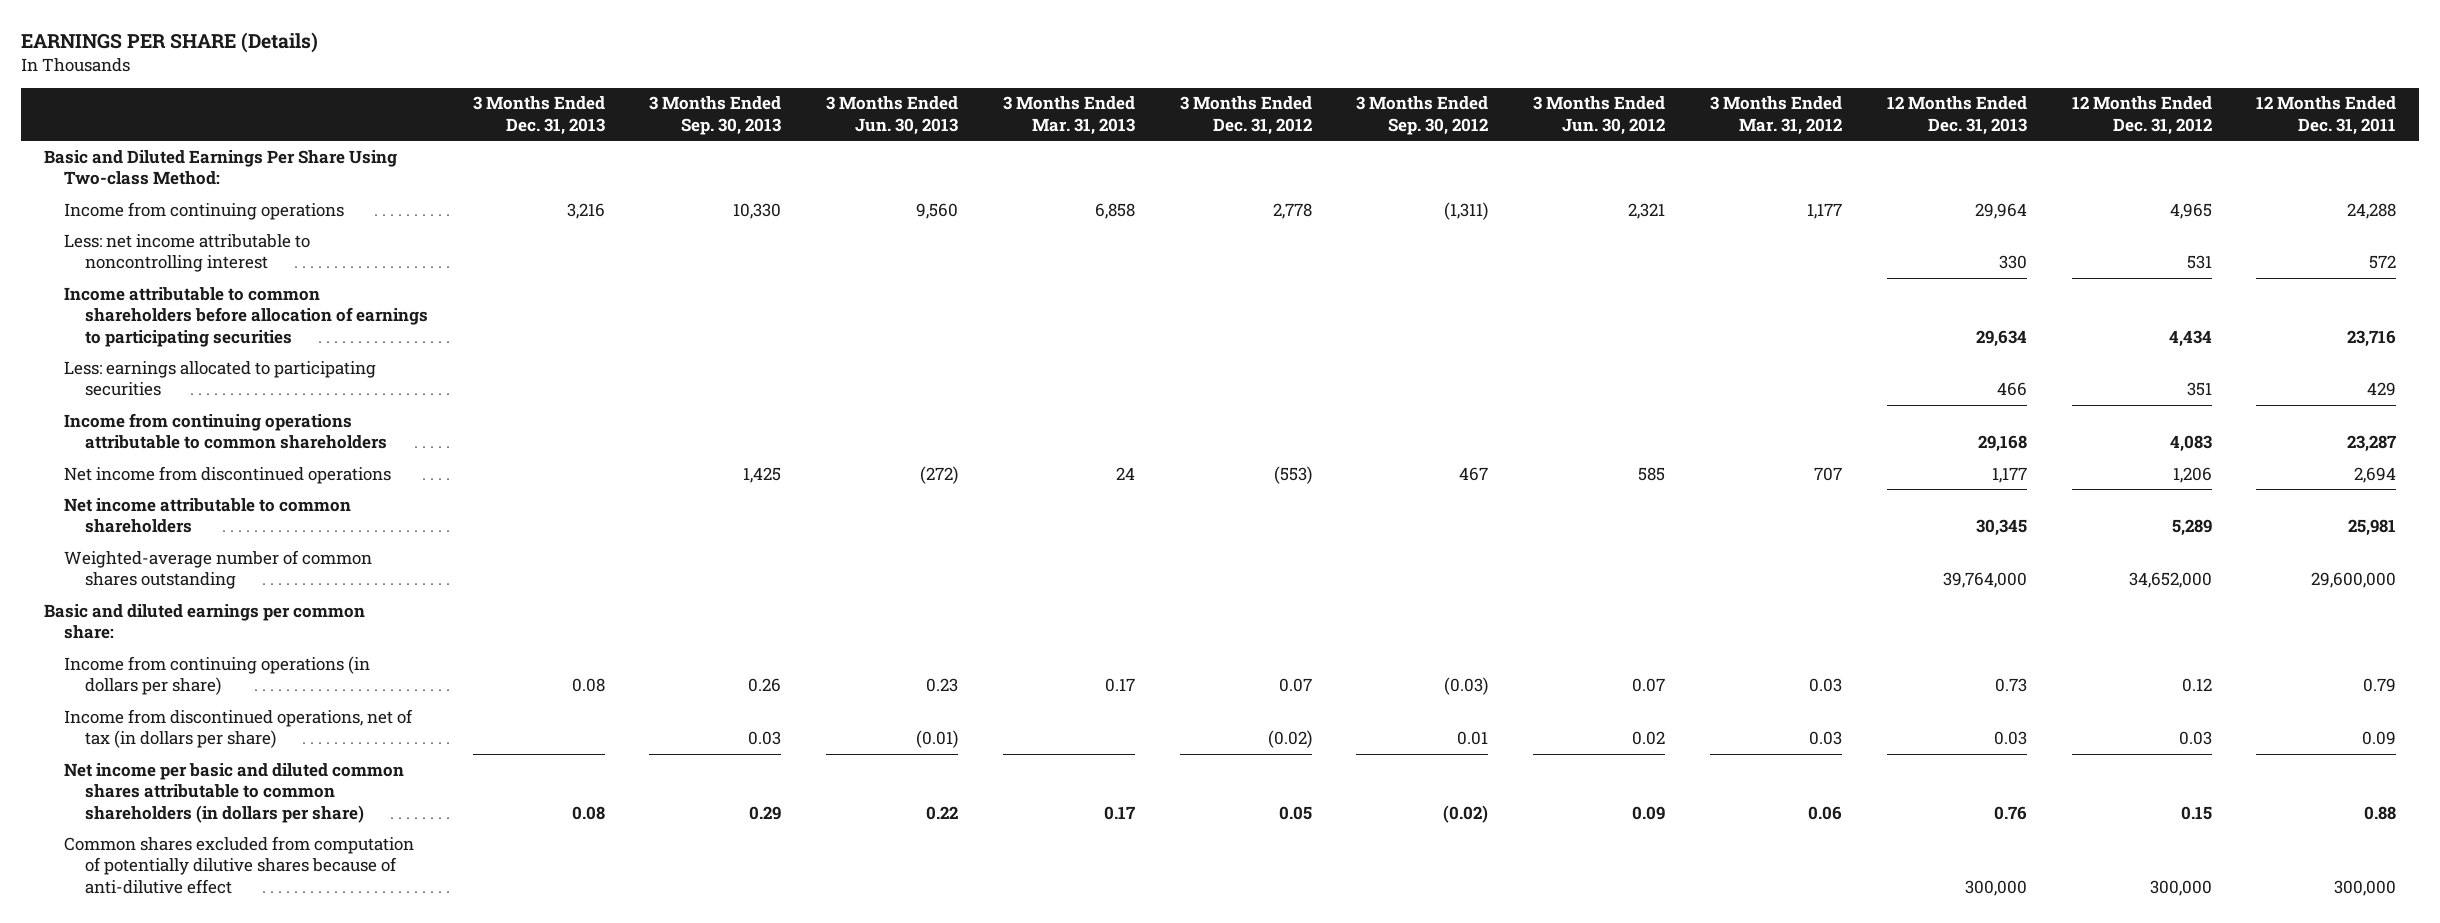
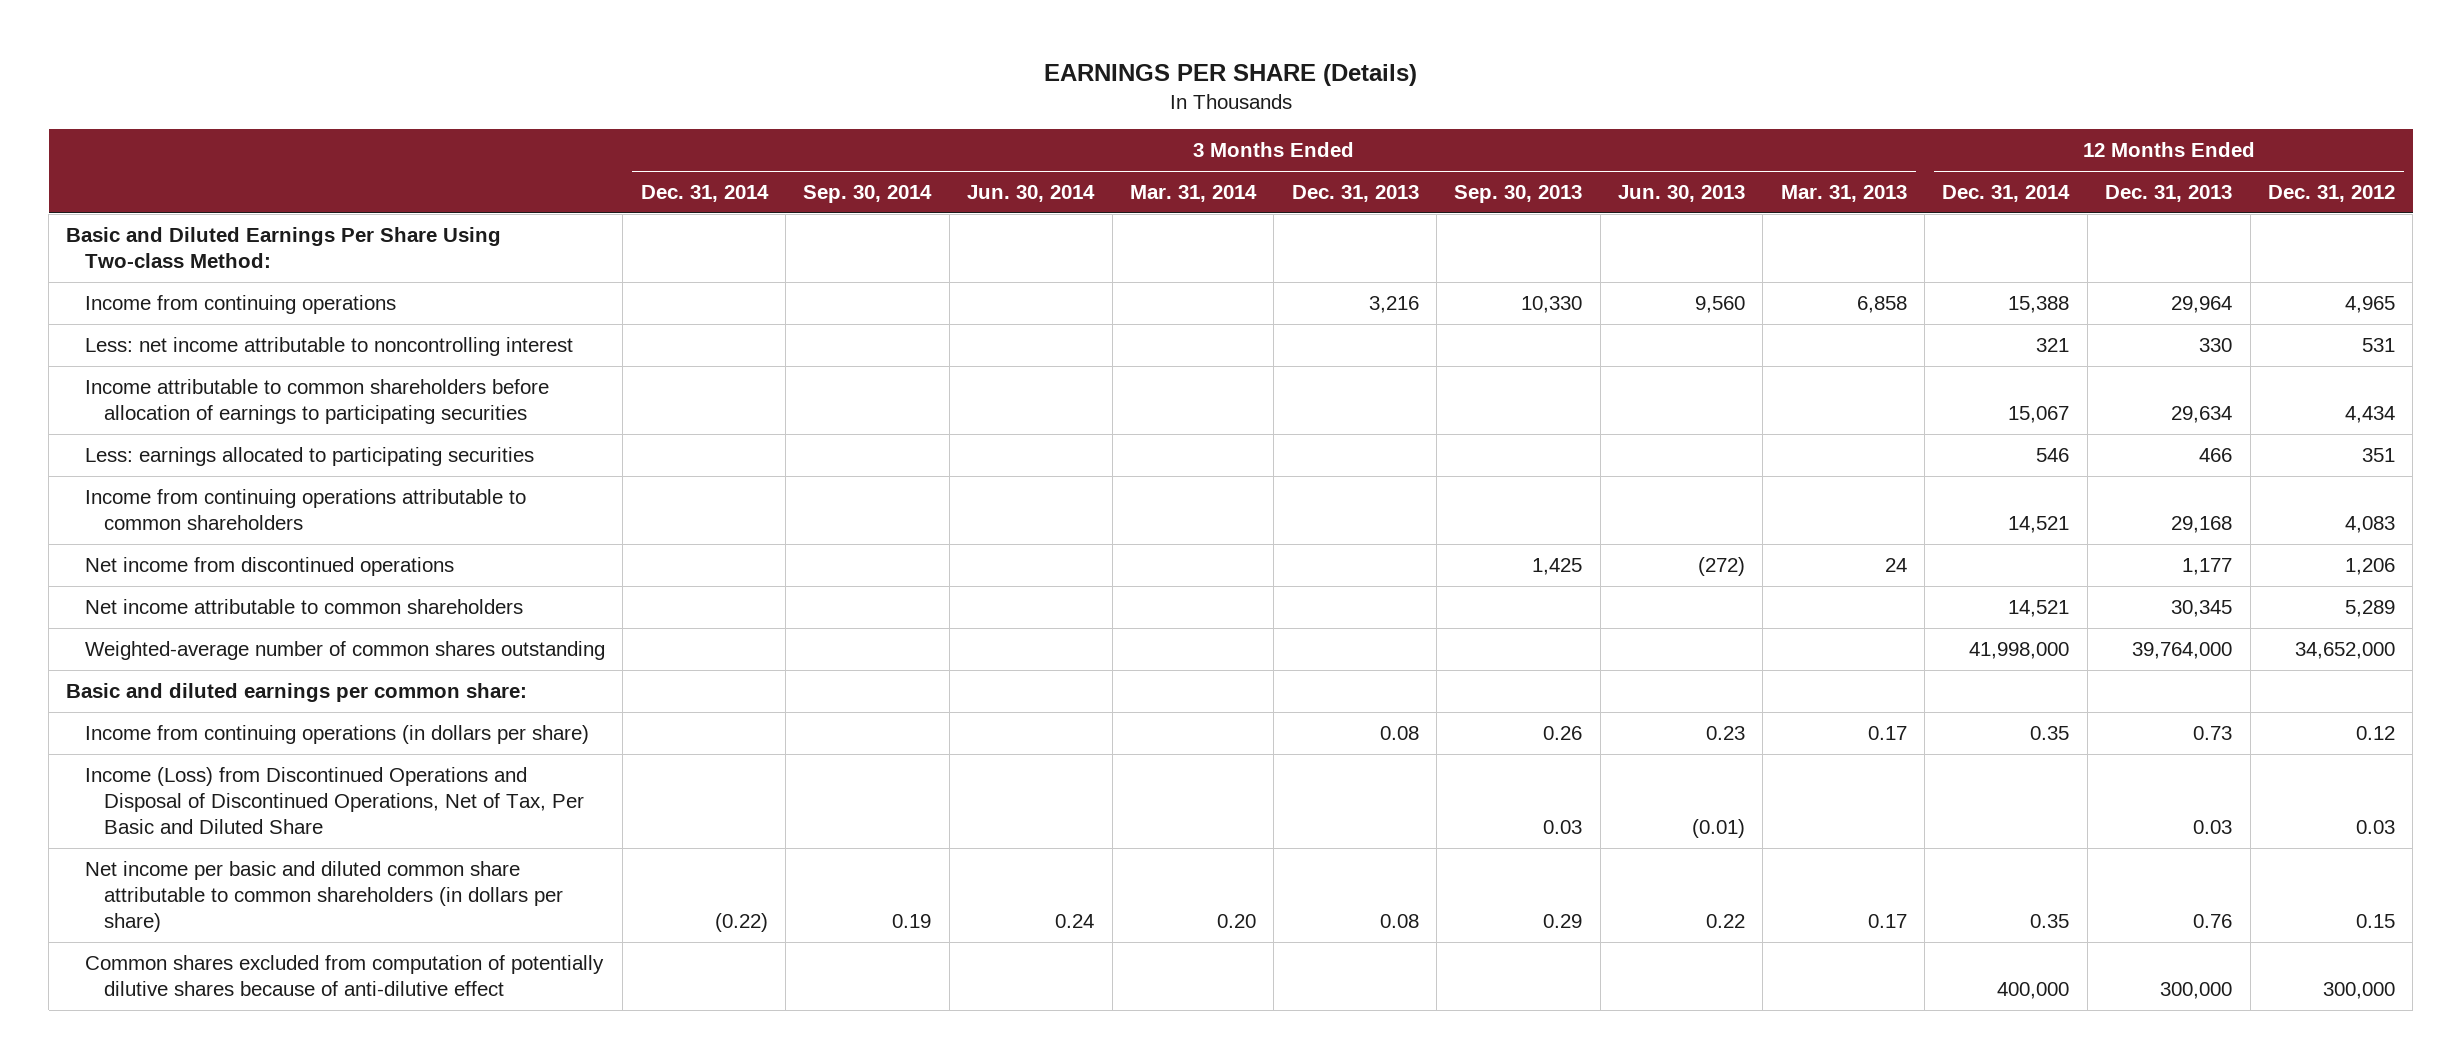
- | 3 Months Ended Dec. 31, 2013 | 3 Months Ended Sep. 30, 2013 | 3 Months Ended Jun. 30, 2013 | 3 Months Ended Mar. 31, 2013 | 3 Months Ended Dec. 31, 2012 | 3 Months Ended Sep. 30, 2012 | 3 Months Ended Jun. 30, 2012 | 3 Months Ended Mar. 31, 2012 | 12 Months Ended Dec. 31, 2013 | 12 Months Ended Dec. 31, 2012 | 12 Months Ended Dec. 31, 2011
+ | 3 Months Ended Dec. 31, 2014 | 3 Months Ended Sep. 30, 2014 | 3 Months Ended Jun. 30, 2014 | 3 Months Ended Mar. 31, 2014 | 3 Months Ended Dec. 31, 2013 | 3 Months Ended Sep. 30, 2013 | 3 Months Ended Jun. 30, 2013 | 3 Months Ended Mar. 31, 2013 | 12 Months Ended Dec. 31, 2014 | 12 Months Ended Dec. 31, 2013 | 12 Months Ended Dec. 31, 2012
- Income from discontinued operations, net of tax (in dollars per share) | | 0.03 | (0.01) | | (0.02) | 0.01 | 0.02 | 0.03 | 0.03 | 0.03 | 0.09
- Net income per basic and diluted common shares attributable to common shareholders (in dollars per share) | 0.08 | 0.29 | 0.22 | 0.17 | 0.05 | (0.02) | 0.09 | 0.06 | 0.76 | 0.15 | 0.88
+ Income (Loss) from Discontinued Operations and Disposal of Discontinued Operations, Net of Tax, Per Basic and Diluted Share | | | | | | 0.03 | (0.01) | | | 0.03 | 0.03
+ Net income per basic and diluted common share attributable to common shareholders (in dollars per share) | (0.22) | 0.19 | 0.24 | 0.20 | 0.08 | 0.29 | 0.22 | 0.17 | 0.35 | 0.76 | 0.15

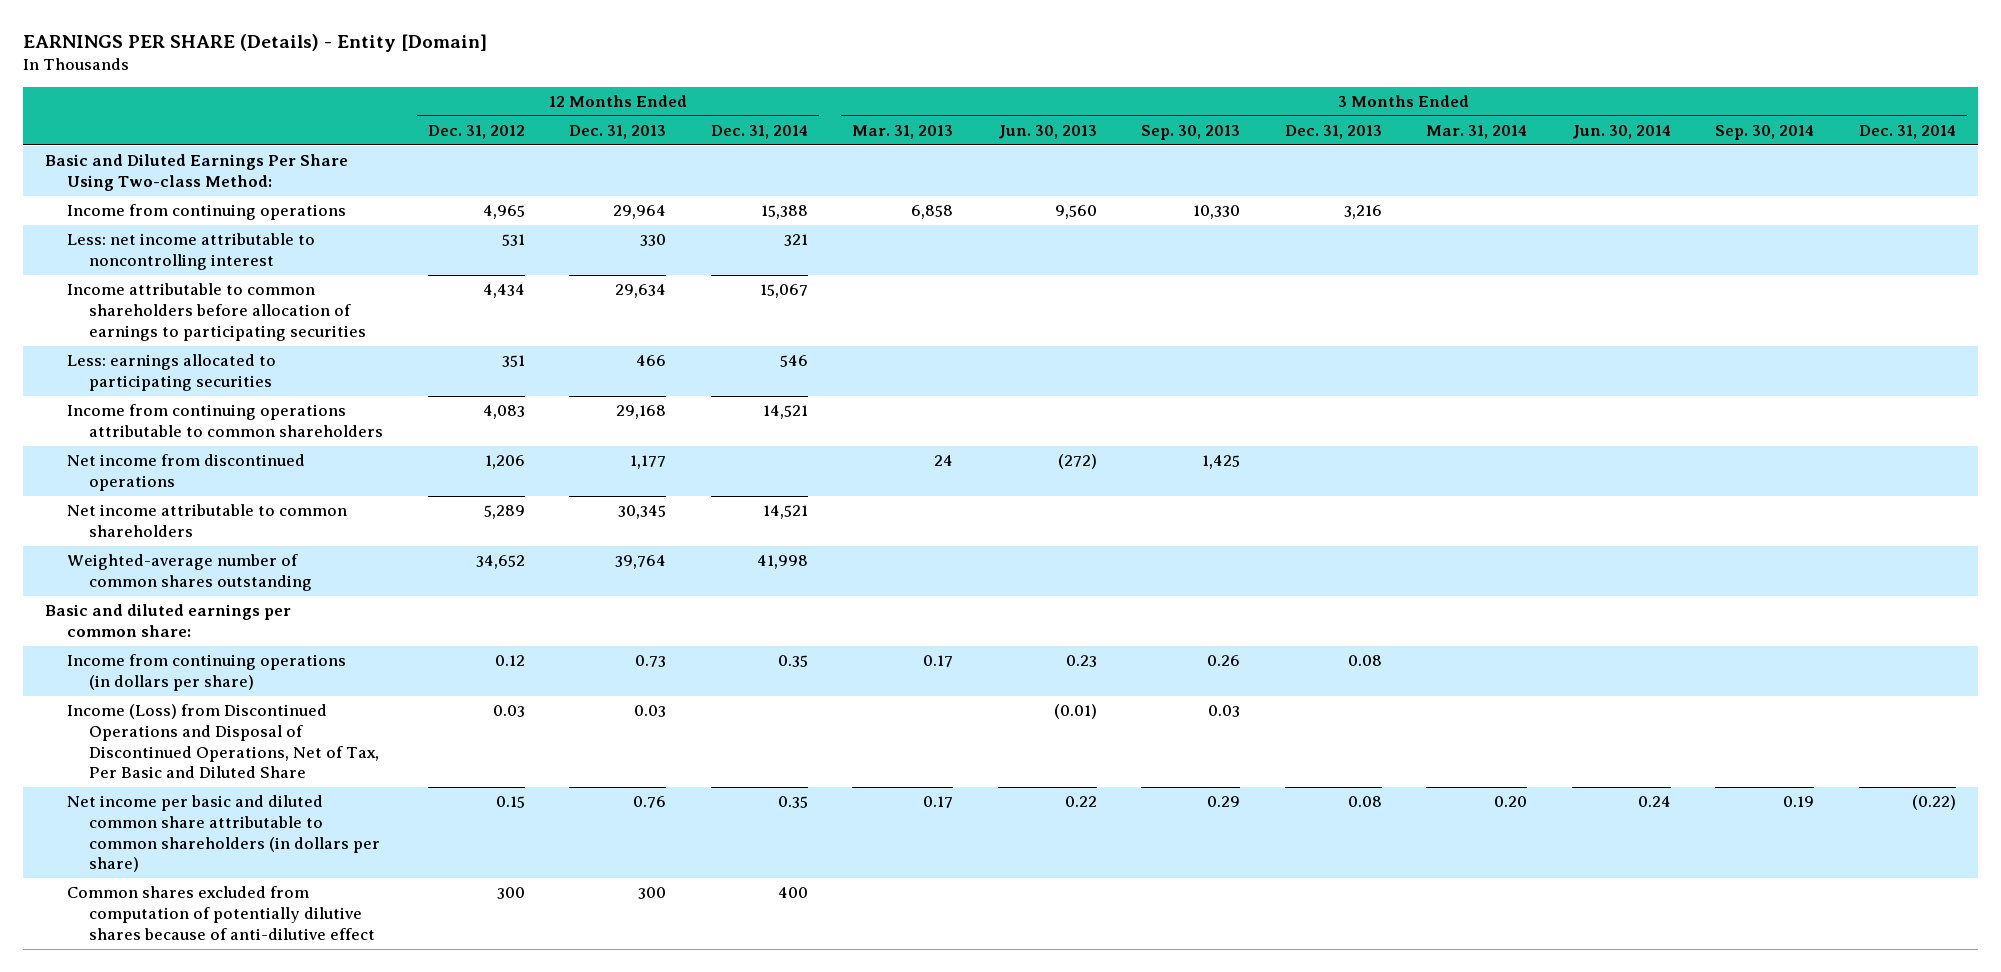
- EARNINGS PER SHARE (Details)
+ EARNINGS PER SHARE (Details) - Entity [Domain]
- | 3 Months Ended Dec. 31, 2014 | 3 Months Ended Sep. 30, 2014 | 3 Months Ended Jun. 30, 2014 | 3 Months Ended Mar. 31, 2014 | 3 Months Ended Dec. 31, 2013 | 3 Months Ended Sep. 30, 2013 | 3 Months Ended Jun. 30, 2013 | 3 Months Ended Mar. 31, 2013 | 12 Months Ended Dec. 31, 2014 | 12 Months Ended Dec. 31, 2013 | 12 Months Ended Dec. 31, 2012
+ | 12 Months Ended Dec. 31, 2012 | 12 Months Ended Dec. 31, 2013 | 12 Months Ended Dec. 31, 2014 | 3 Months Ended Mar. 31, 2013 | 3 Months Ended Jun. 30, 2013 | 3 Months Ended Sep. 30, 2013 | 3 Months Ended Dec. 31, 2013 | 3 Months Ended Mar. 31, 2014 | 3 Months Ended Jun. 30, 2014 | 3 Months Ended Sep. 30, 2014 | 3 Months Ended Dec. 31, 2014
- Weighted-average number of common shares outstanding | | | | | | | | | 41,998,000 | 39,764,000 | 34,652,000
+ Weighted-average number of common shares outstanding | 34,652 | 39,764 | 41,998 | | | | | | | |
- Common shares excluded from computation of potentially dilutive shares because of anti-dilutive effect | | | | | | | | | 400,000 | 300,000 | 300,000
+ Common shares excluded from computation of potentially dilutive shares because of anti-dilutive effect | 300 | 300 | 400 | | | | | | | |

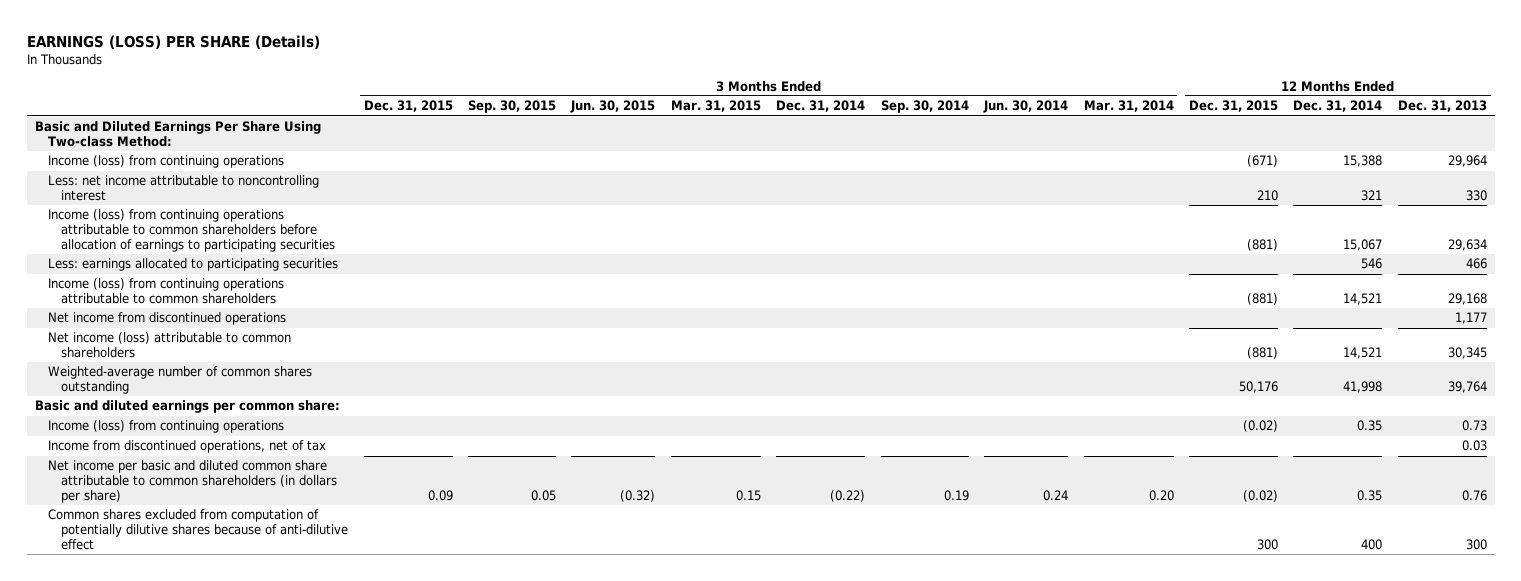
- EARNINGS PER SHARE (Details) - Entity [Domain]
+ EARNINGS (LOSS) PER SHARE (Details)
- | 12 Months Ended Dec. 31, 2012 | 12 Months Ended Dec. 31, 2013 | 12 Months Ended Dec. 31, 2014 | 3 Months Ended Mar. 31, 2013 | 3 Months Ended Jun. 30, 2013 | 3 Months Ended Sep. 30, 2013 | 3 Months Ended Dec. 31, 2013 | 3 Months Ended Mar. 31, 2014 | 3 Months Ended Jun. 30, 2014 | 3 Months Ended Sep. 30, 2014 | 3 Months Ended Dec. 31, 2014
+ | 3 Months Ended Dec. 31, 2015 | 3 Months Ended Sep. 30, 2015 | 3 Months Ended Jun. 30, 2015 | 3 Months Ended Mar. 31, 2015 | 3 Months Ended Dec. 31, 2014 | 3 Months Ended Sep. 30, 2014 | 3 Months Ended Jun. 30, 2014 | 3 Months Ended Mar. 31, 2014 | 12 Months Ended Dec. 31, 2015 | 12 Months Ended Dec. 31, 2014 | 12 Months Ended Dec. 31, 2013
- Income from continuing operations | 4,965 | 29,964 | 15,388 | 6,858 | 9,560 | 10,330 | 3,216 | | | |
+ Income (loss) from continuing operations | | | | | | | | | (671) | 15,388 | 29,964
- Income attributable to common shareholders before allocation of earnings to participating securities | 4,434 | 29,634 | 15,067 | | | | | | | |
+ Income (loss) from continuing operations attributable to common shareholders before allocation of earnings to participating securities | | | | | | | | | (881) | 15,067 | 29,634
- Income from continuing operations attributable to common shareholders | 4,083 | 29,168 | 14,521 | | | | | | | |
+ Income (loss) from continuing operations attributable to common shareholders | | | | | | | | | (881) | 14,521 | 29,168
- Net income attributable to common shareholders | 5,289 | 30,345 | 14,521 | | | | | | | |
+ Net income (loss) attributable to common shareholders | | | | | | | | | (881) | 14,521 | 30,345
- Income from continuing operations (in dollars per share) | 0.12 | 0.73 | 0.35 | 0.17 | 0.23 | 0.26 | 0.08 | | | |
- Income (Loss) from Discontinued Operations and Disposal of Discontinued Operations, Net of Tax, Per Basic and Diluted Share | 0.03 | 0.03 | | | (0.01) | 0.03 | | | | |
+ Income (loss) from continuing operations | | | | | | | | | (0.02) | 0.35 | 0.73
+ Income from discontinued operations, net of tax | | | | | | | | | | | 0.03

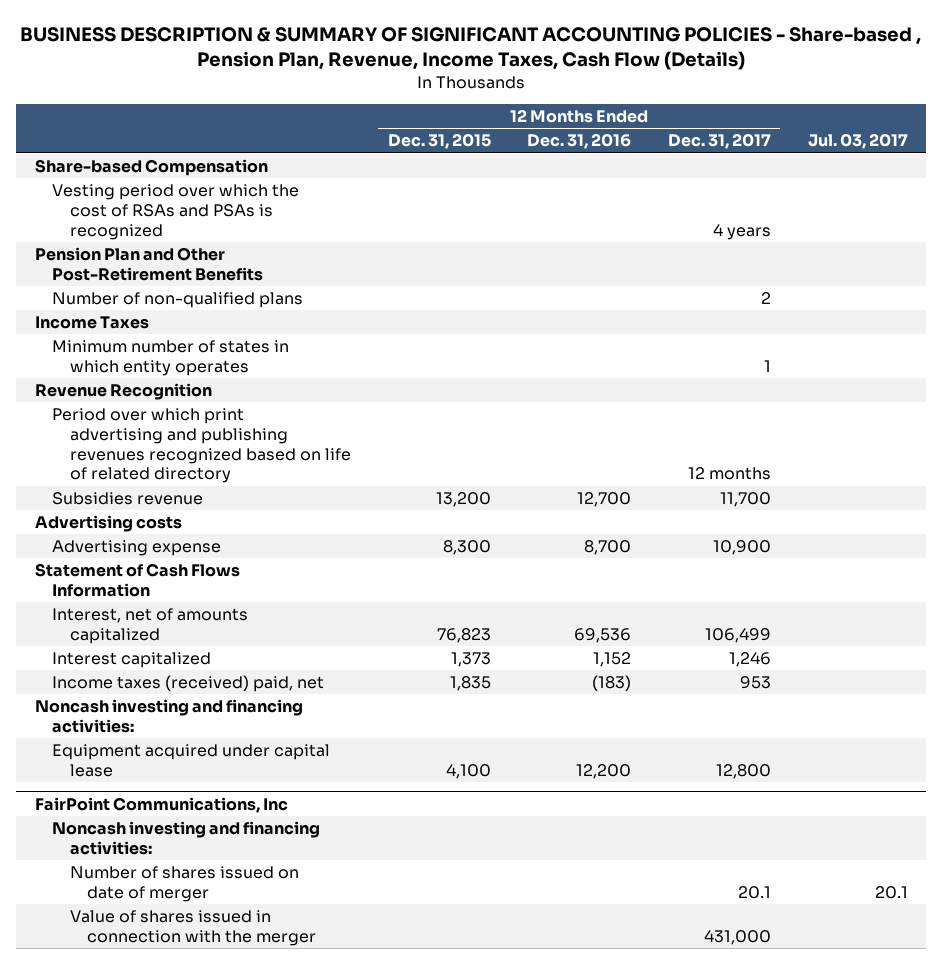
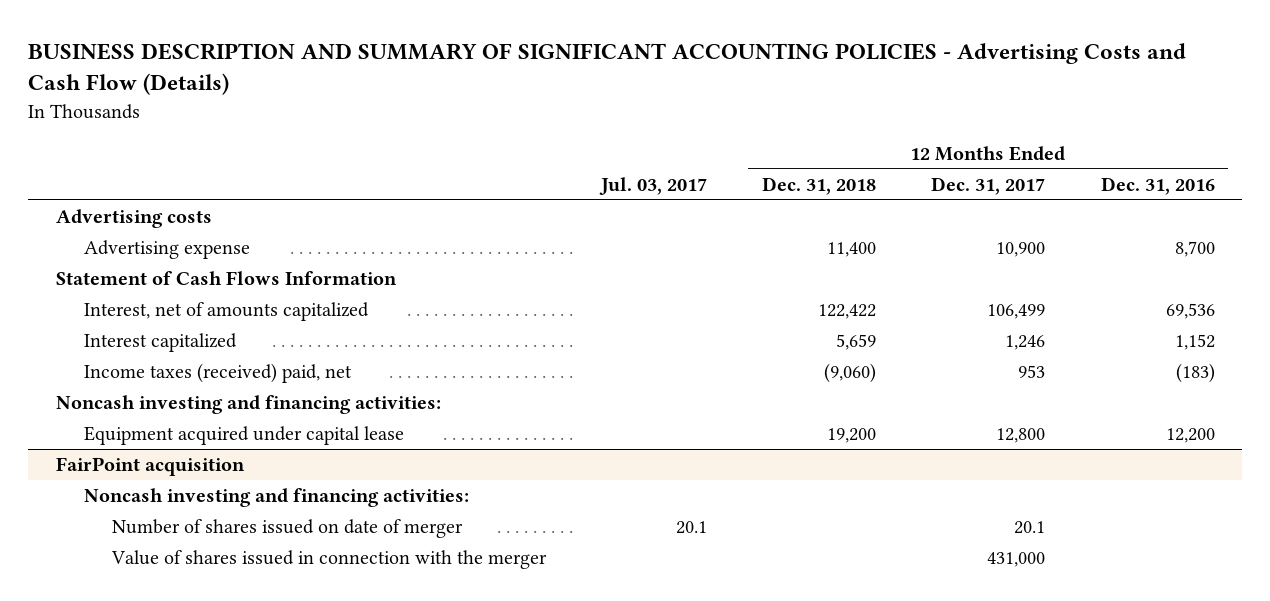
- BUSINESS DESCRIPTION & SUMMARY OF SIGNIFICANT ACCOUNTING POLICIES - Share-based , Pension Plan, Revenue, Income Taxes, Cash Flow (Details)
+ BUSINESS DESCRIPTION AND SUMMARY OF SIGNIFICANT ACCOUNTING POLICIES - Advertising Costs and Cash Flow (Details)
- | 12 Months Ended Dec. 31, 2015 | 12 Months Ended Dec. 31, 2016 | 12 Months Ended Dec. 31, 2017 | Jul. 03, 2017
+ | Jul. 03, 2017 | 12 Months Ended Dec. 31, 2018 | 12 Months Ended Dec. 31, 2017 | 12 Months Ended Dec. 31, 2016
- Share-based Compensation
- Vesting period over which the cost of RSAs and PSAs is recognized | | | 4 years |
- Pension Plan and Other Post-Retirement Benefits
- Number of non-qualified plans | | | 2 |
- Income Taxes
- Minimum number of states in which entity operates | | | 1 |
- Revenue Recognition
- Period over which print advertising and publishing revenues recognized based on life of related directory | | | 12 months |
- Subsidies revenue | 13,200 | 12,700 | 11,700 |
- FairPoint Communications, Inc
+ FairPoint acquisition

